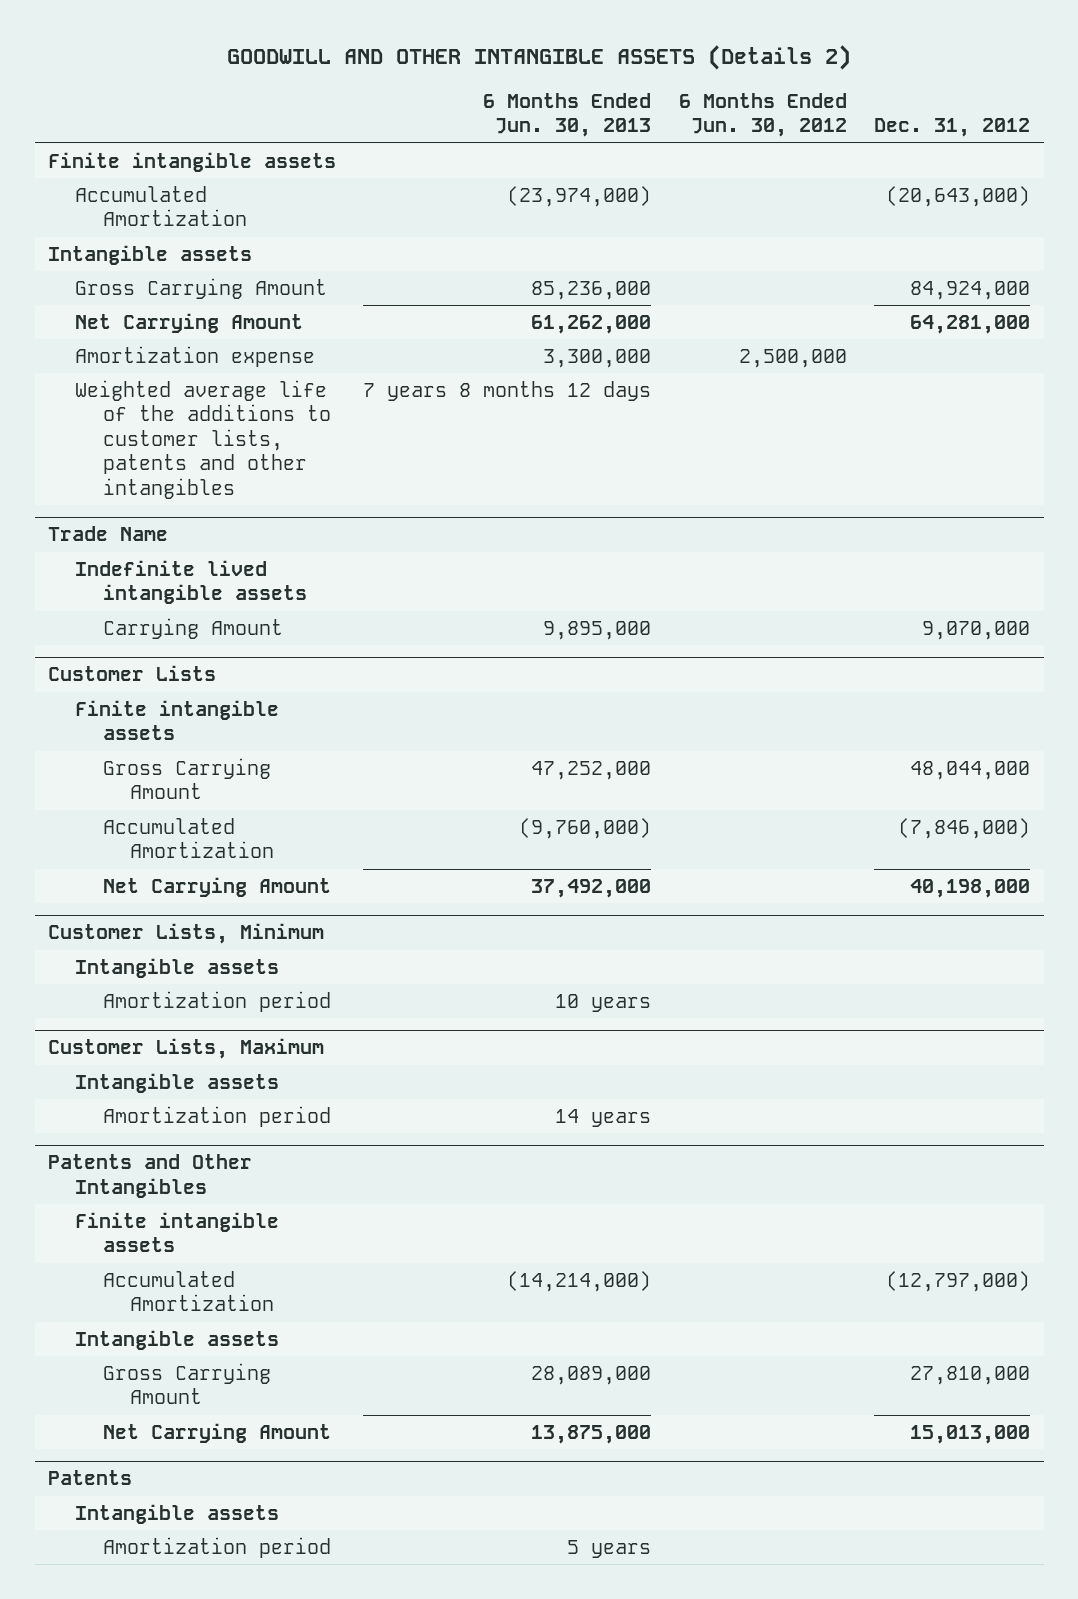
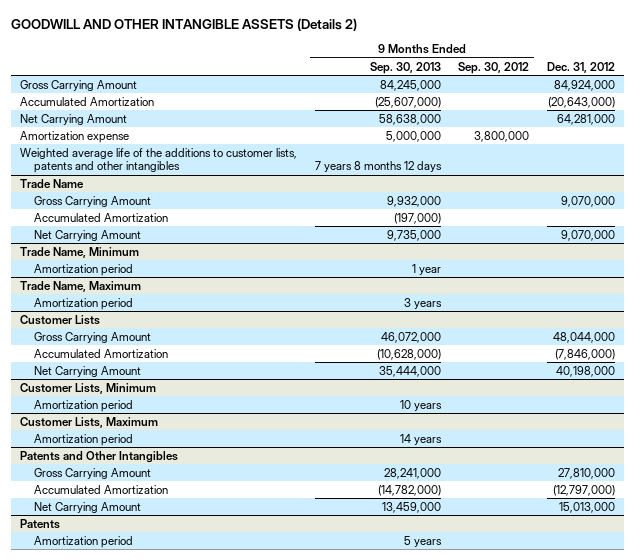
- | 6 Months Ended Jun. 30, 2013 | 6 Months Ended Jun. 30, 2012 | Dec. 31, 2012
+ | 9 Months Ended Sep. 30, 2013 | 9 Months Ended Sep. 30, 2012 | Dec. 31, 2012
- Finite intangible assets
- Intangible assets
moved down: Accumulated Amortization | (25,607,000) | | (20,643,000)
@ Trade Name
- Indefinite lived intangible assets
- Carrying Amount | 9,895,000 | | 9,070,000
+ Gross Carrying Amount | 9,932,000 | | 9,070,000
+ Accumulated Amortization | (197,000) | |
+ Net Carrying Amount | 9,735,000 | | 9,070,000
+ Trade Name, Minimum
+ Amortization period | 1 year | |
+ Trade Name, Maximum
+ Amortization period | 3 years | |
@ Customer Lists
- Finite intangible assets
@ Customer Lists, Minimum
- Intangible assets
@ Customer Lists, Maximum
- Intangible assets
@ Patents and Other Intangibles
- Finite intangible assets
- Intangible assets
moved down: Accumulated Amortization | (14,782,000) | | (12,797,000)
@ Patents
- Intangible assets

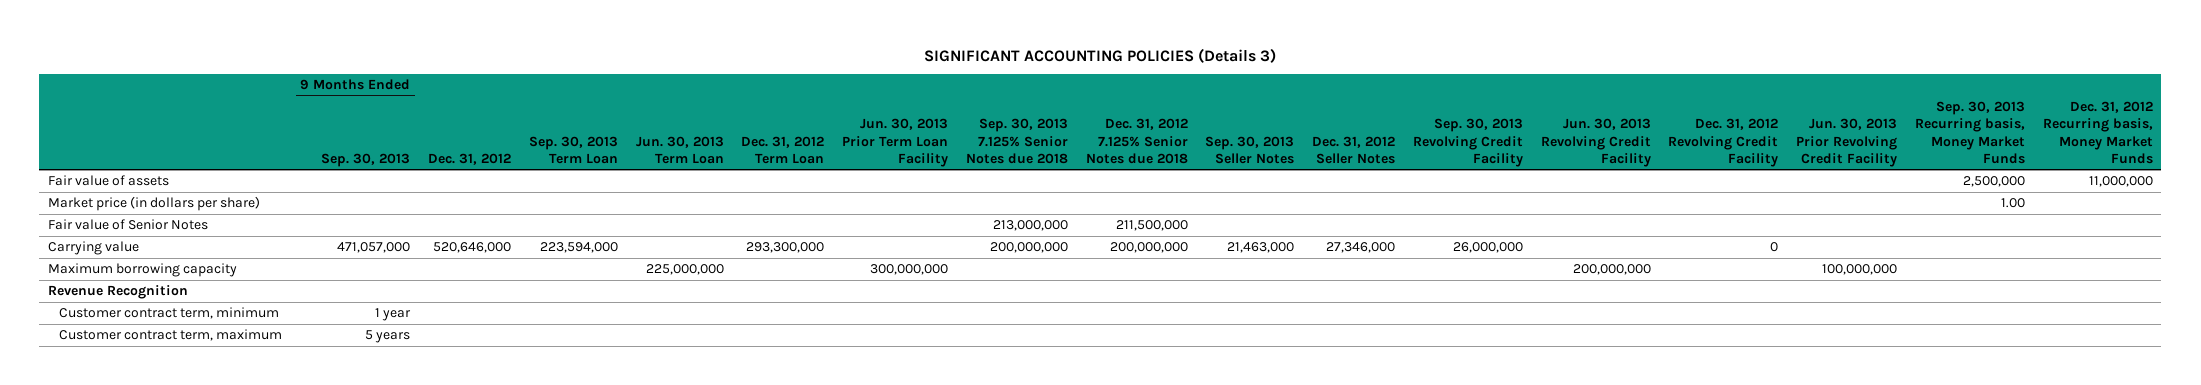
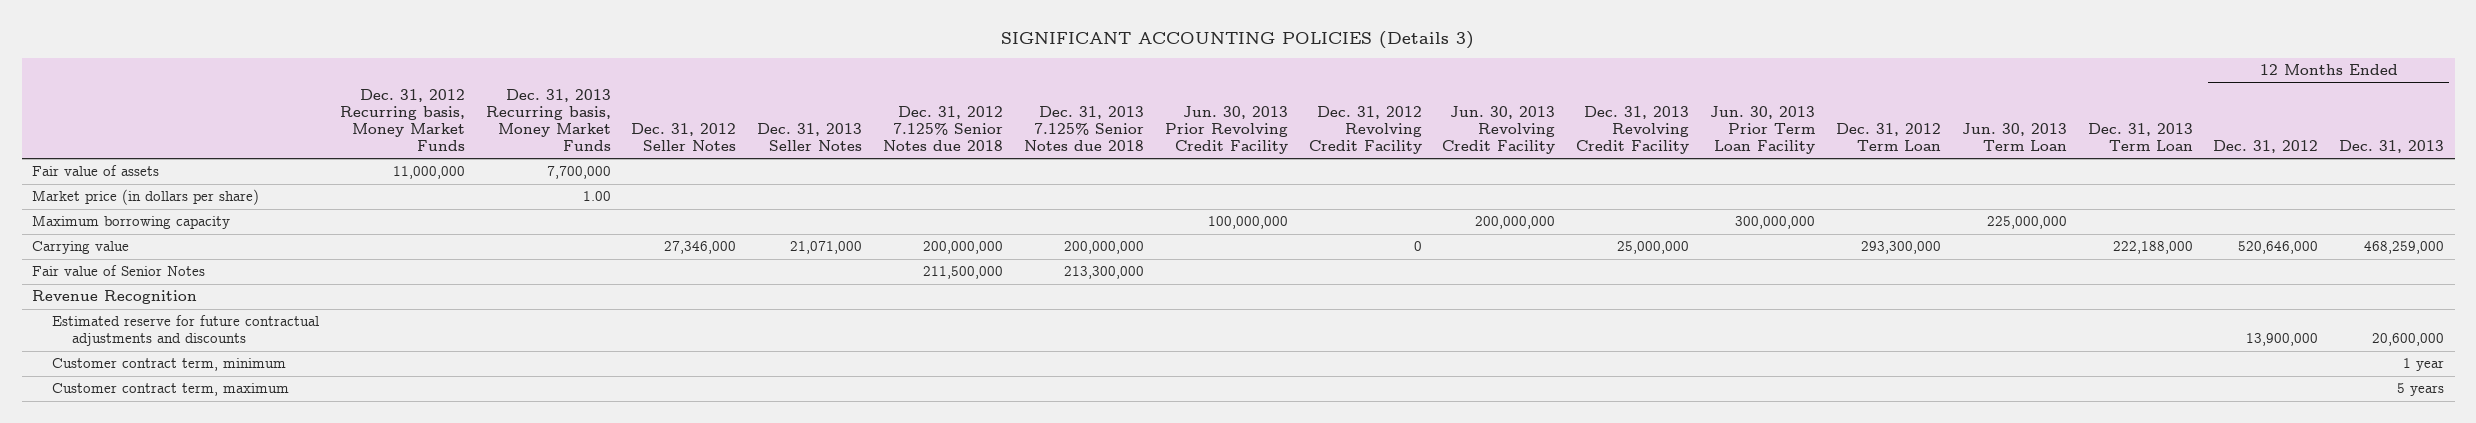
- | 9 Months Ended Sep. 30, 2013 | Dec. 31, 2012 | Sep. 30, 2013 Term Loan | Jun. 30, 2013 Term Loan | Dec. 31, 2012 Term Loan | Jun. 30, 2013 Prior Term Loan Facility | Sep. 30, 2013 7.125% Senior Notes due 2018 | Dec. 31, 2012 7.125% Senior Notes due 2018 | Sep. 30, 2013 Seller Notes | Dec. 31, 2012 Seller Notes | Sep. 30, 2013 Revolving Credit Facility | Jun. 30, 2013 Revolving Credit Facility | Dec. 31, 2012 Revolving Credit Facility | Jun. 30, 2013 Prior Revolving Credit Facility | Sep. 30, 2013 Recurring basis, Money Market Funds | Dec. 31, 2012 Recurring basis, Money Market Funds
+ | Dec. 31, 2012 Recurring basis, Money Market Funds | Dec. 31, 2013 Recurring basis, Money Market Funds | Dec. 31, 2012 Seller Notes | Dec. 31, 2013 Seller Notes | Dec. 31, 2012 7.125% Senior Notes due 2018 | Dec. 31, 2013 7.125% Senior Notes due 2018 | Jun. 30, 2013 Prior Revolving Credit Facility | Dec. 31, 2012 Revolving Credit Facility | Jun. 30, 2013 Revolving Credit Facility | Dec. 31, 2013 Revolving Credit Facility | Jun. 30, 2013 Prior Term Loan Facility | Dec. 31, 2012 Term Loan | Jun. 30, 2013 Term Loan | Dec. 31, 2013 Term Loan | 12 Months Ended Dec. 31, 2012 | 12 Months Ended Dec. 31, 2013
moved down: Carrying value | | | 27,346,000 | 21,071,000 | 200,000,000 | 200,000,000 | | 0 | | 25,000,000 | | 293,300,000 | | 222,188,000 | 520,646,000 | 468,259,000
moved down: Fair value of Senior Notes | | | | | 211,500,000 | 213,300,000 | | | | | | | | | |
+ Estimated reserve for future contractual adjustments and discounts | | | | | | | | | | | | | | | 13,900,000 | 20,600,000

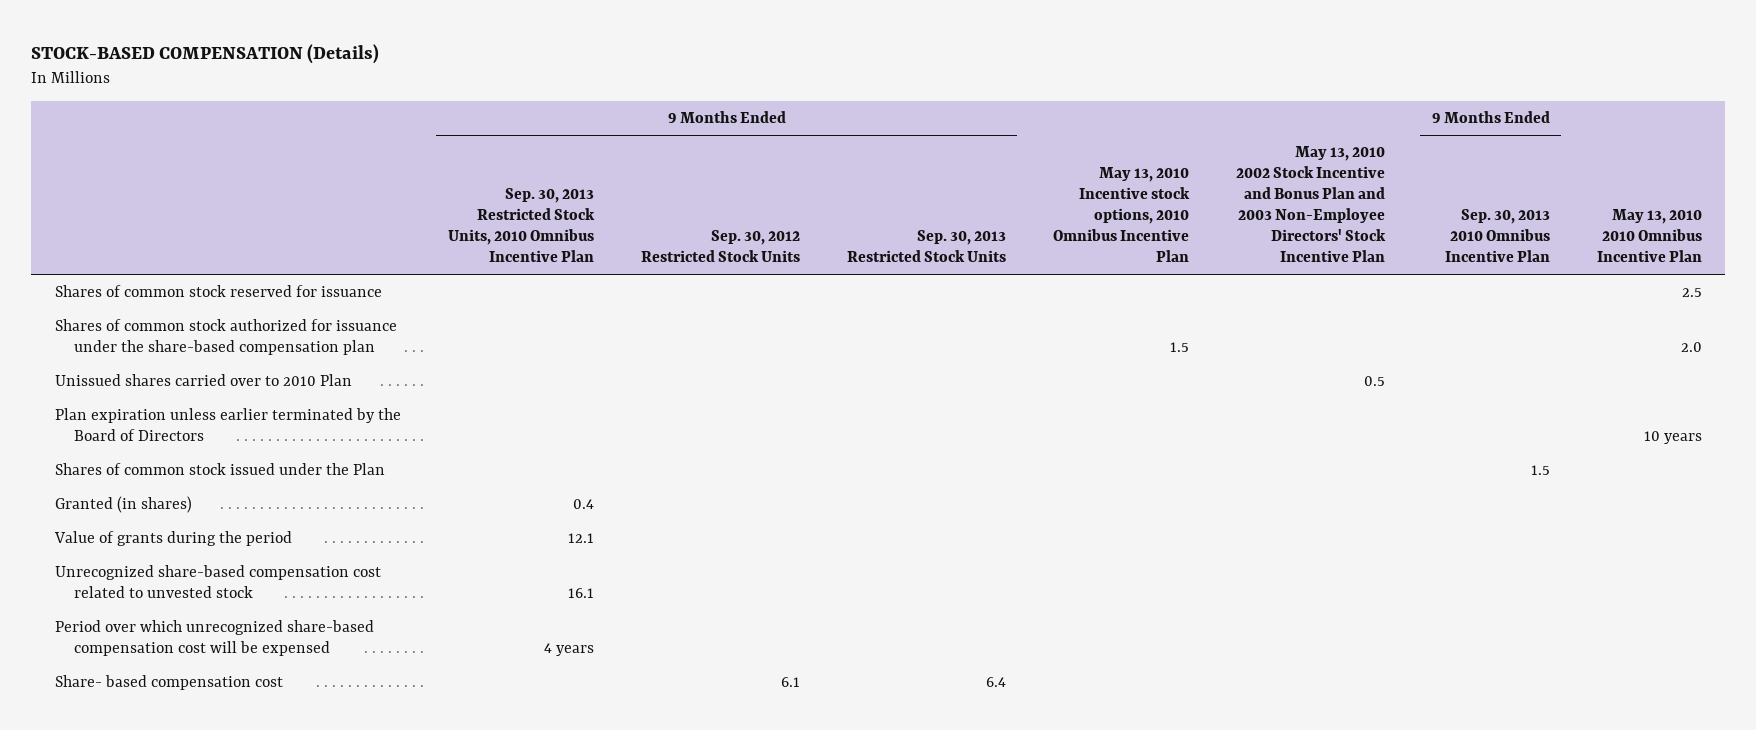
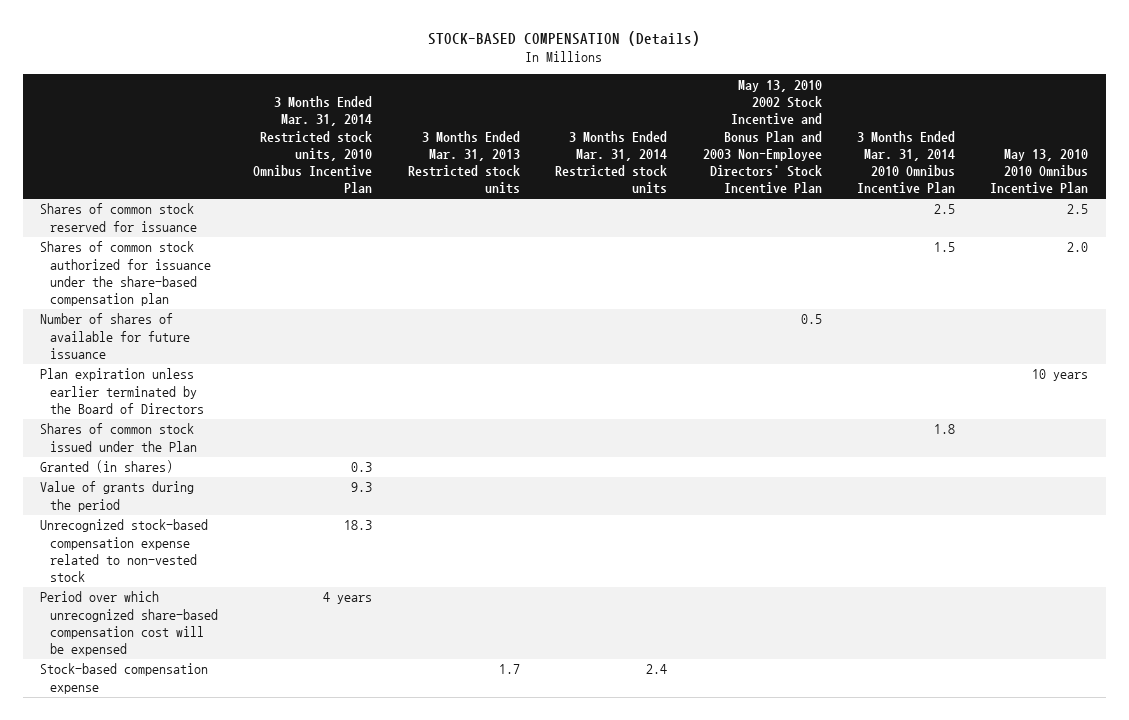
- | 9 Months Ended Sep. 30, 2013 Restricted Stock Units, 2010 Omnibus Incentive Plan | 9 Months Ended Sep. 30, 2012 Restricted Stock Units | 9 Months Ended Sep. 30, 2013 Restricted Stock Units | May 13, 2010 Incentive stock options, 2010 Omnibus Incentive Plan | May 13, 2010 2002 Stock Incentive and Bonus Plan and 2003 Non-Employee Directors' Stock Incentive Plan | 9 Months Ended Sep. 30, 2013 2010 Omnibus Incentive Plan | May 13, 2010 2010 Omnibus Incentive Plan
+ | 3 Months Ended Mar. 31, 2014 Restricted stock units, 2010 Omnibus Incentive Plan | 3 Months Ended Mar. 31, 2013 Restricted stock units | 3 Months Ended Mar. 31, 2014 Restricted stock units | May 13, 2010 2002 Stock Incentive and Bonus Plan and 2003 Non-Employee Directors' Stock Incentive Plan | 3 Months Ended Mar. 31, 2014 2010 Omnibus Incentive Plan | May 13, 2010 2010 Omnibus Incentive Plan
- Unissued shares carried over to 2010 Plan | | | | | 0.5 | |
+ Number of shares of available for future issuance | | | | 0.5 | |
- Unrecognized share-based compensation cost related to unvested stock | 16.1 | | | | | |
+ Unrecognized stock-based compensation expense related to non-vested stock | 18.3 | | | | |
- Share- based compensation cost | | 6.1 | 6.4 | | | |
+ Stock-based compensation expense | | 1.7 | 2.4 | | |

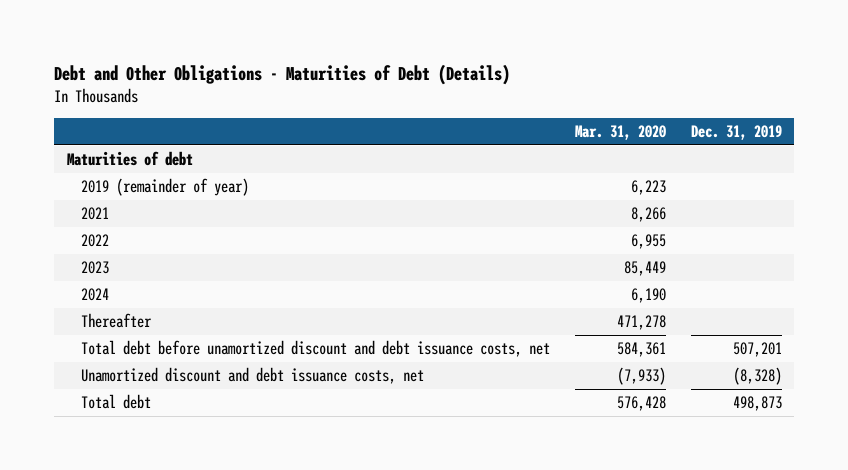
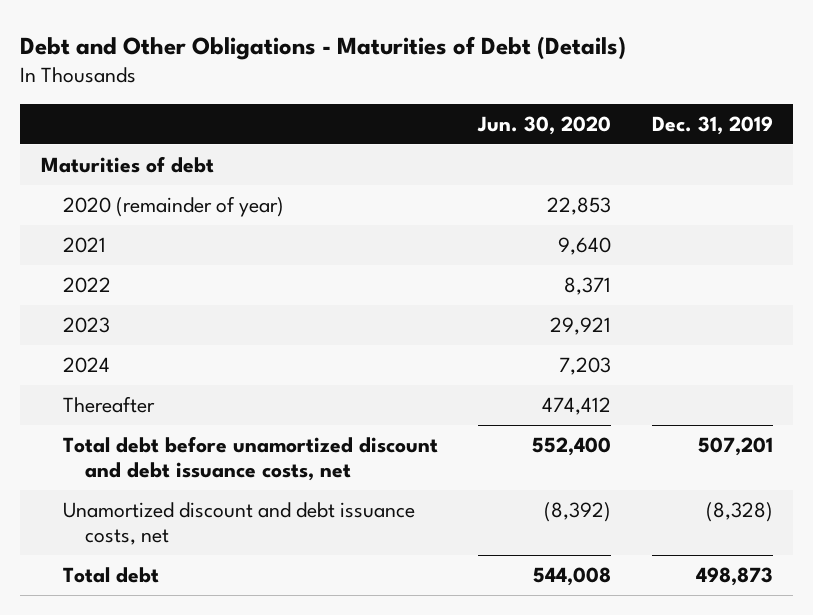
- | Mar. 31, 2020 | Dec. 31, 2019
+ | Jun. 30, 2020 | Dec. 31, 2019
- 2019 (remainder of year) | 6,223 |
+ 2020 (remainder of year) | 22,853 |

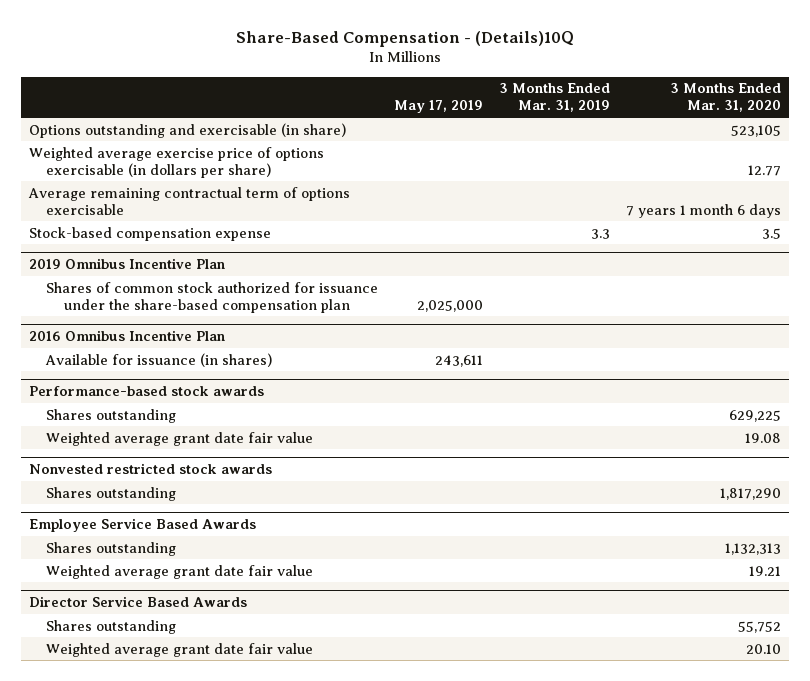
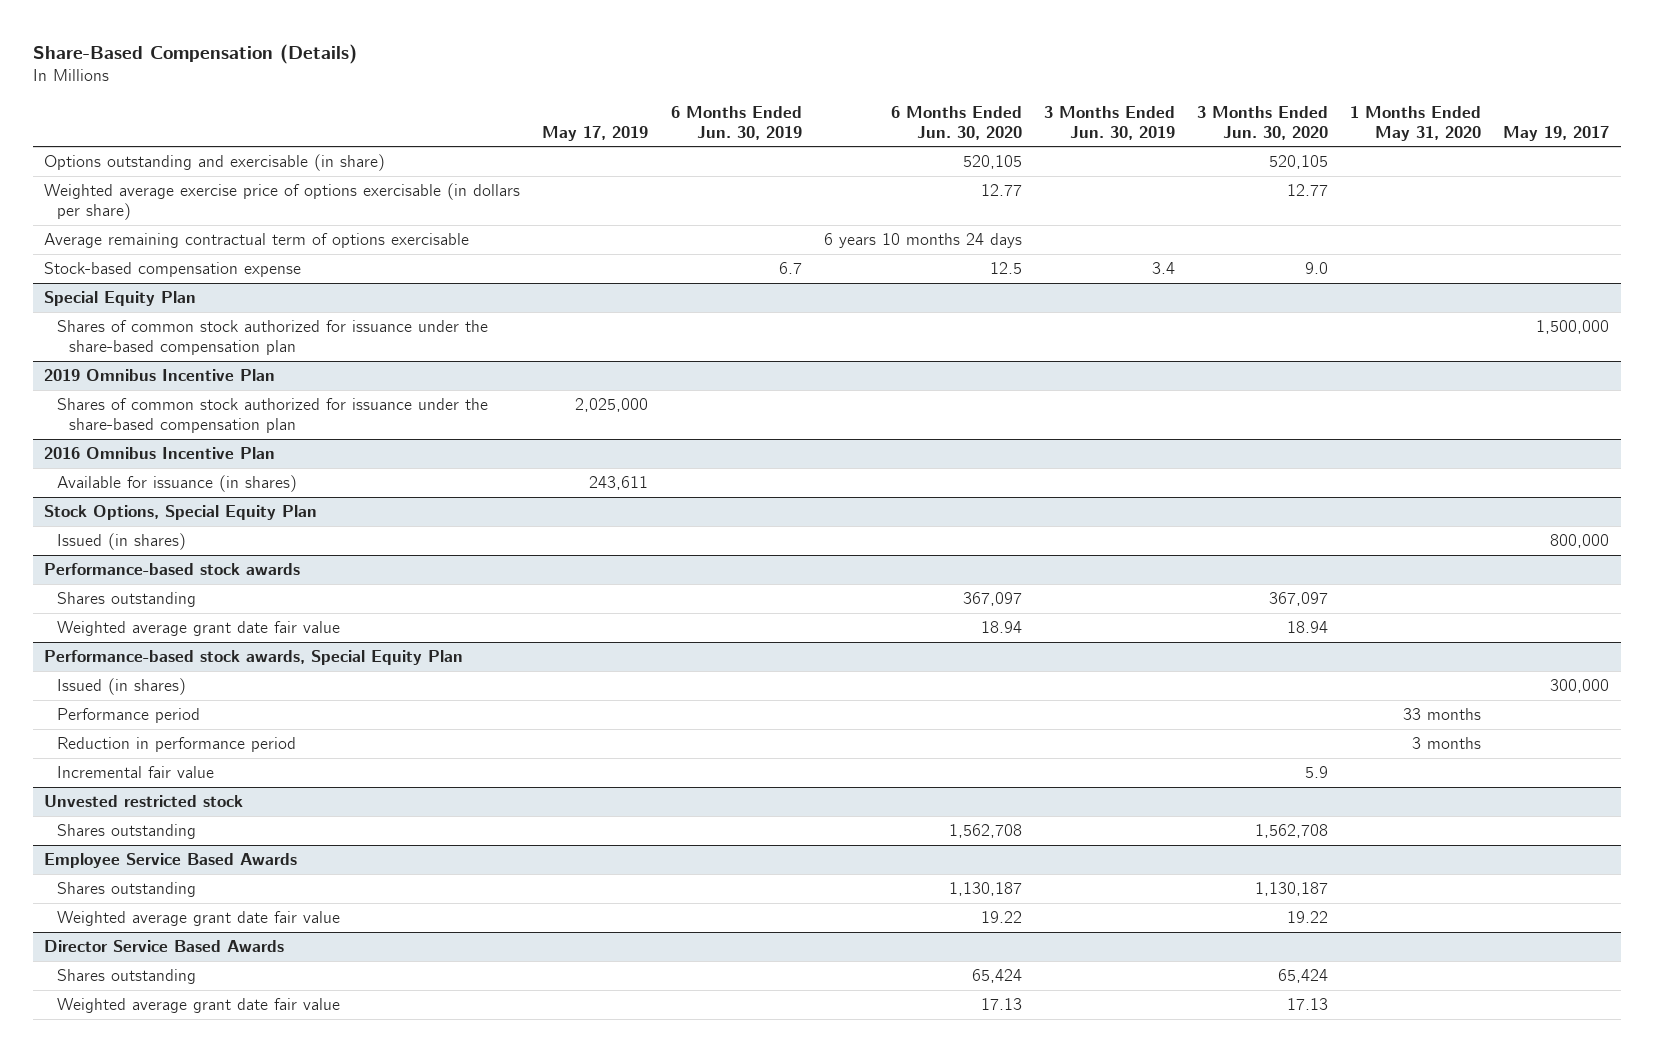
- Share-Based Compensation - (Details)10Q
+ Share-Based Compensation (Details)
- | May 17, 2019 | 3 Months Ended Mar. 31, 2019 | 3 Months Ended Mar. 31, 2020
+ | May 17, 2019 | 6 Months Ended Jun. 30, 2019 | 6 Months Ended Jun. 30, 2020 | 3 Months Ended Jun. 30, 2019 | 3 Months Ended Jun. 30, 2020 | 1 Months Ended May 31, 2020 | May 19, 2017
+ Special Equity Plan
+ Shares of common stock authorized for issuance under the share-based compensation plan | | | | | | | 1,500,000
+ Stock Options, Special Equity Plan
+ Issued (in shares) | | | | | | | 800,000
- Nonvested restricted stock awards
+ Performance-based stock awards, Special Equity Plan
+ Issued (in shares) | | | | | | | 300,000
+ Performance period | | | | | | 33 months |
+ Reduction in performance period | | | | | | 3 months |
+ Incremental fair value | | | | | 5.9 | |
+ Unvested restricted stock

